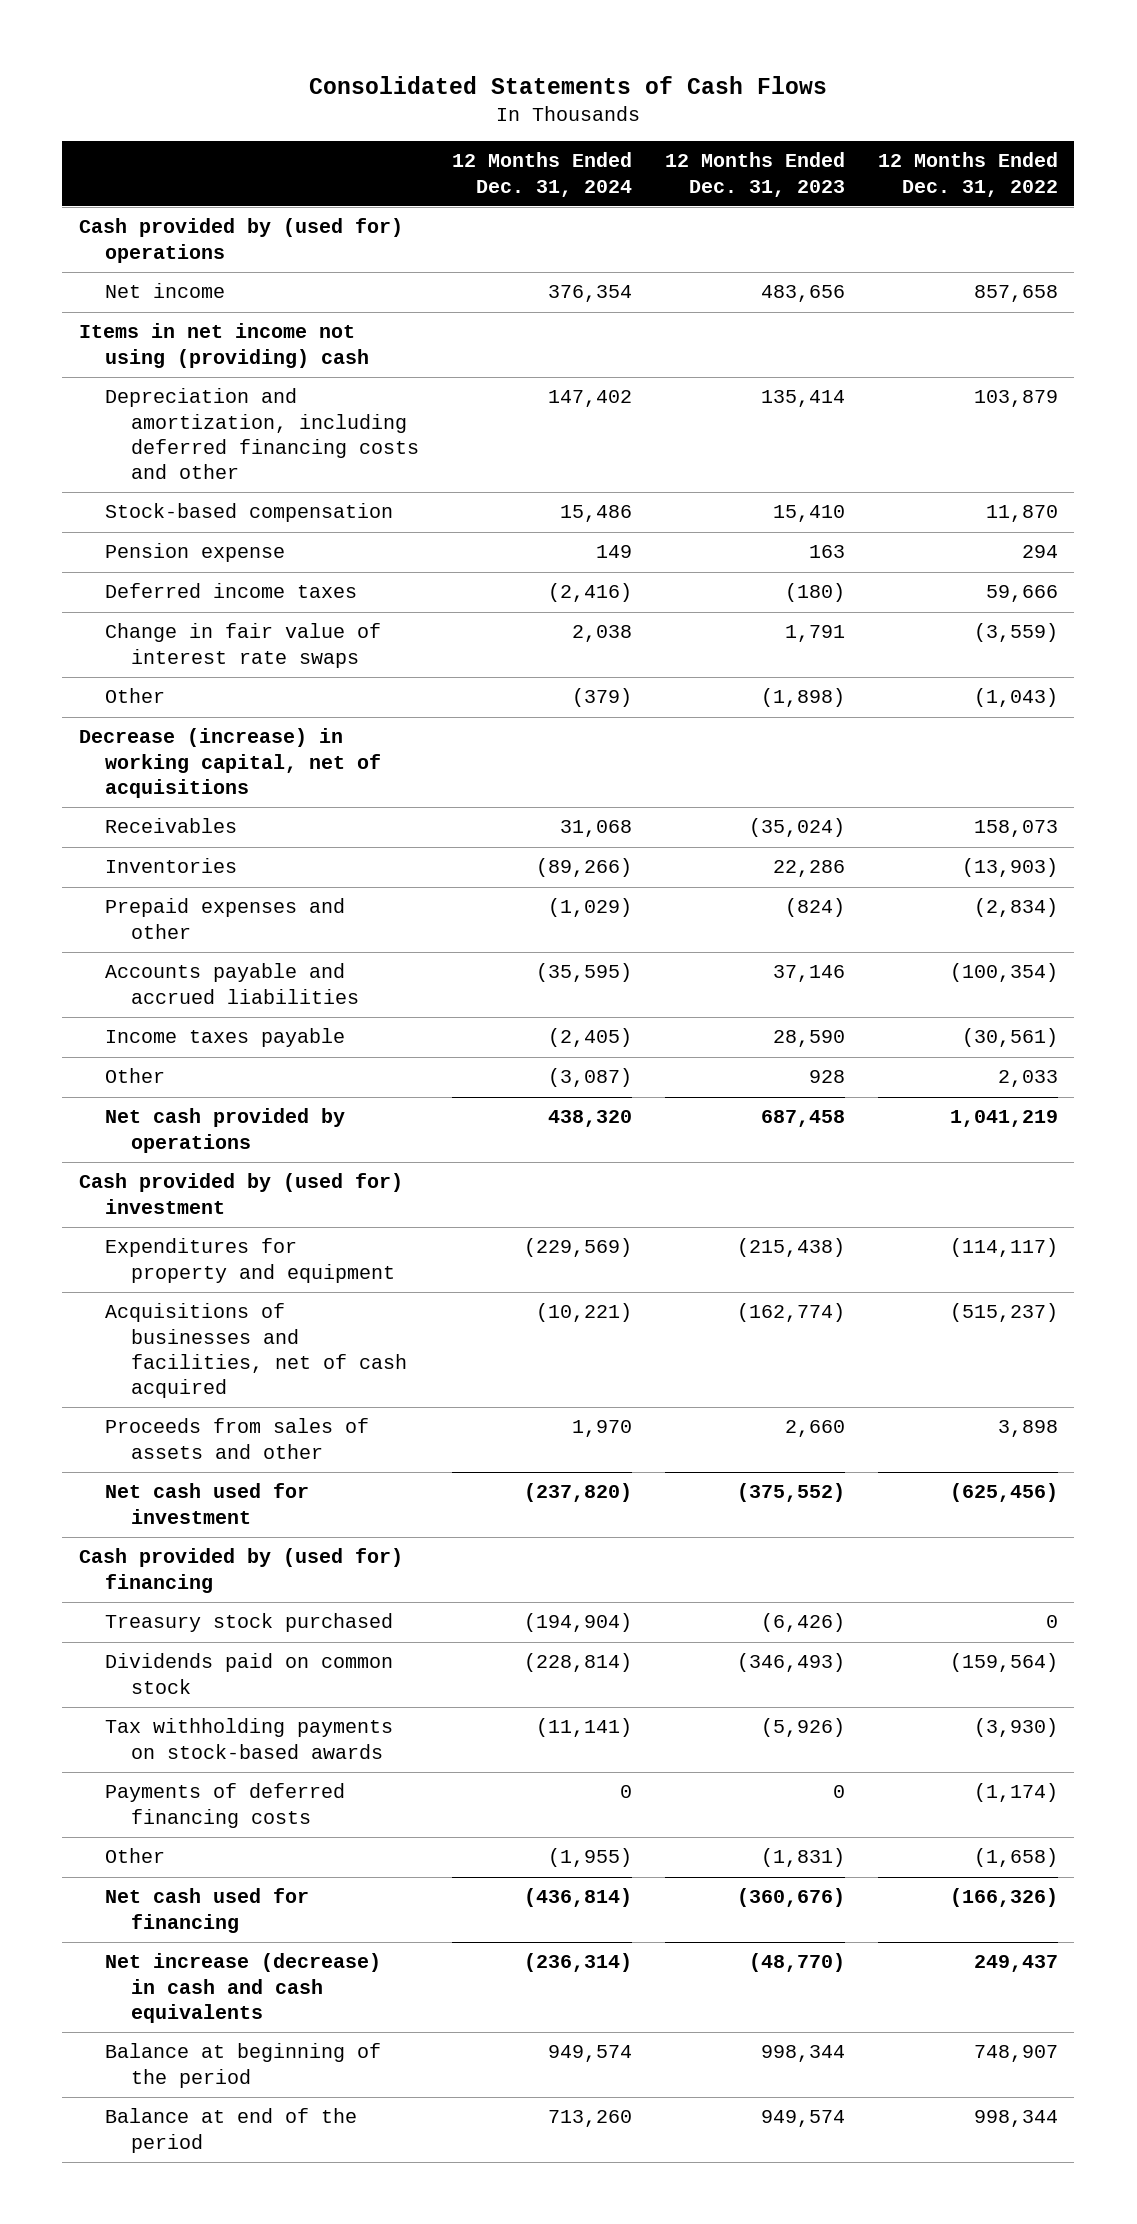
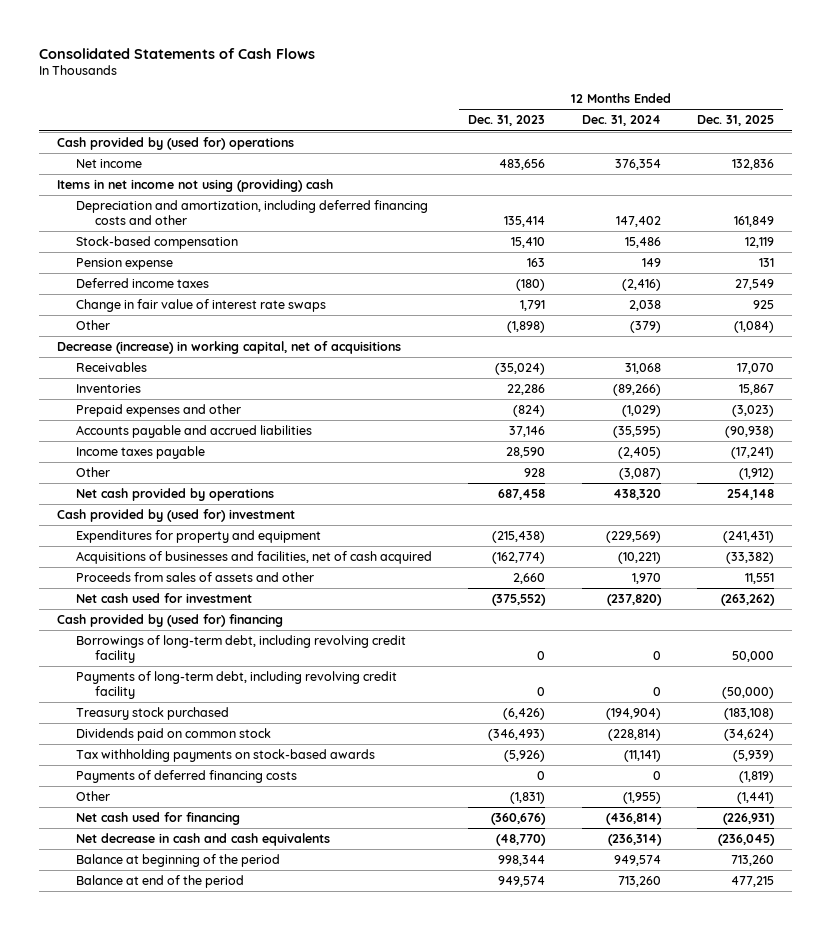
- | 12 Months Ended Dec. 31, 2024 | 12 Months Ended Dec. 31, 2023 | 12 Months Ended Dec. 31, 2022
+ | 12 Months Ended Dec. 31, 2023 | 12 Months Ended Dec. 31, 2024 | 12 Months Ended Dec. 31, 2025
+ Borrowings of long-term debt, including revolving credit facility | 0 | 0 | 50,000
+ Payments of long-term debt, including revolving credit facility | 0 | 0 | (50,000)
- Net increase (decrease) in cash and cash equivalents | (236,314) | (48,770) | 249,437
+ Net decrease in cash and cash equivalents | (48,770) | (236,314) | (236,045)

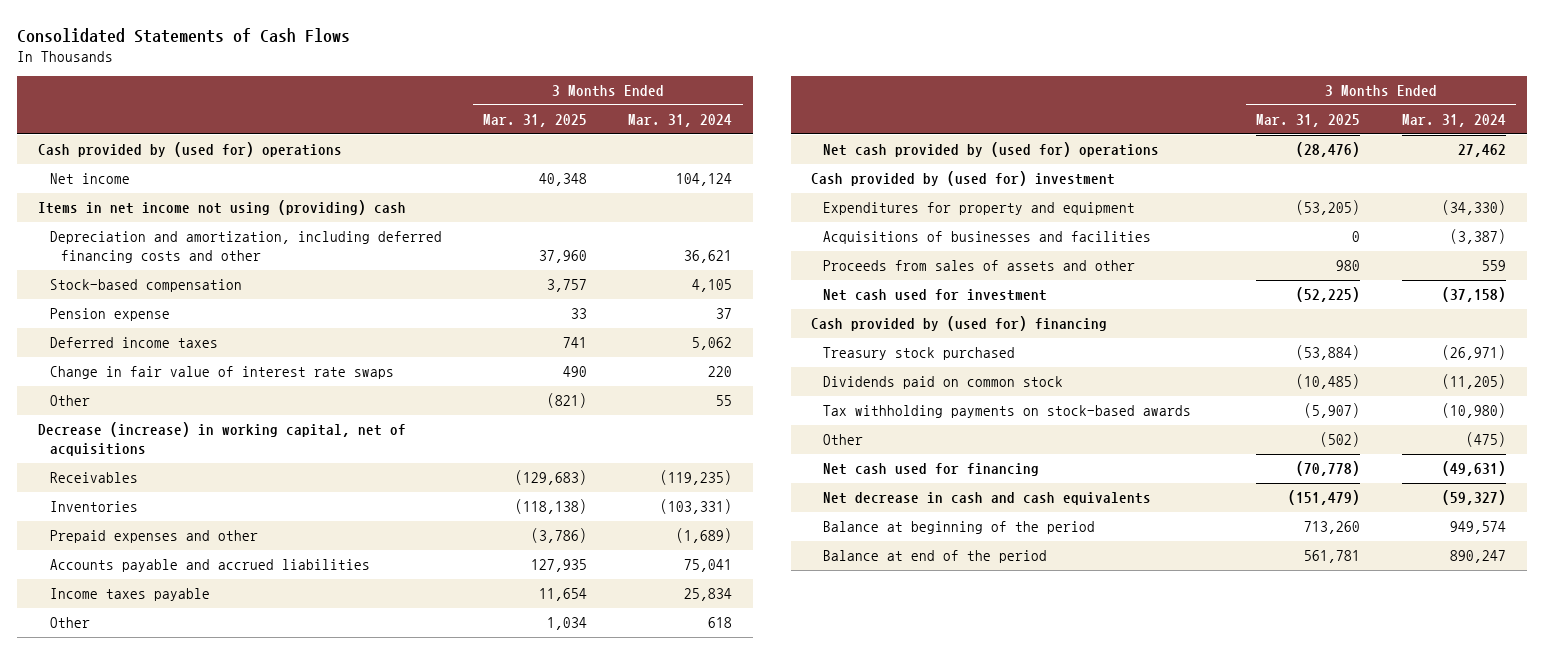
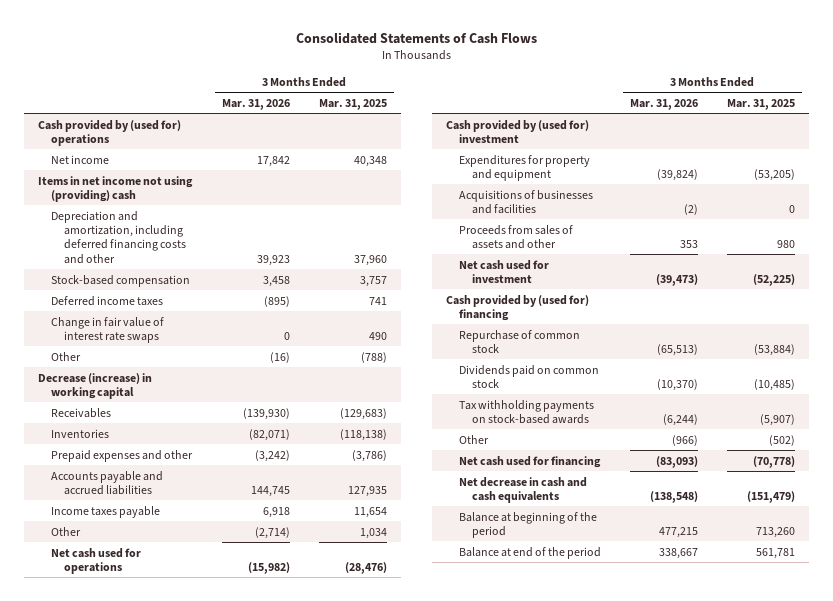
- | 3 Months Ended Mar. 31, 2025 | 3 Months Ended Mar. 31, 2024
+ | 3 Months Ended Mar. 31, 2026 | 3 Months Ended Mar. 31, 2025
- Pension expense | 33 | 37
- Other | (821) | 55
- Decrease (increase) in working capital, net of acquisitions
+ Other | (16) | (788)
+ Decrease (increase) in working capital
- Net cash provided by (used for) operations | (28,476) | 27,462
+ Net cash used for operations | (15,982) | (28,476)
- Treasury stock purchased | (53,884) | (26,971)
+ Repurchase of common stock | (65,513) | (53,884)

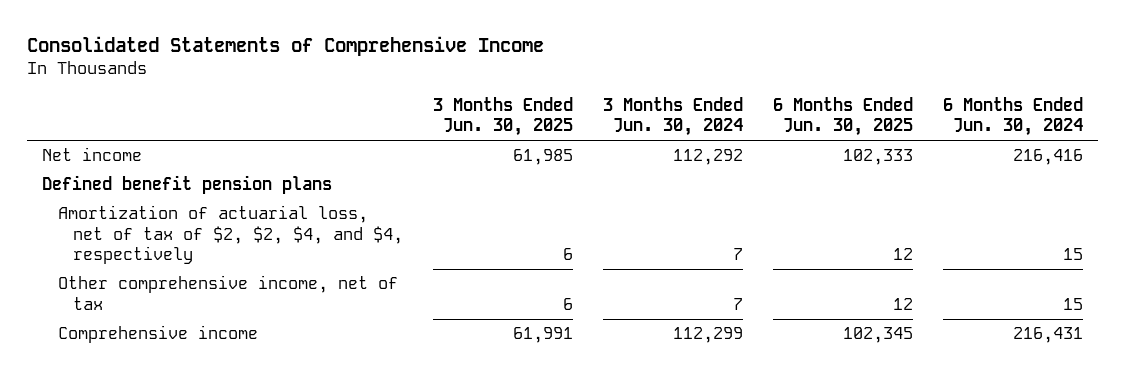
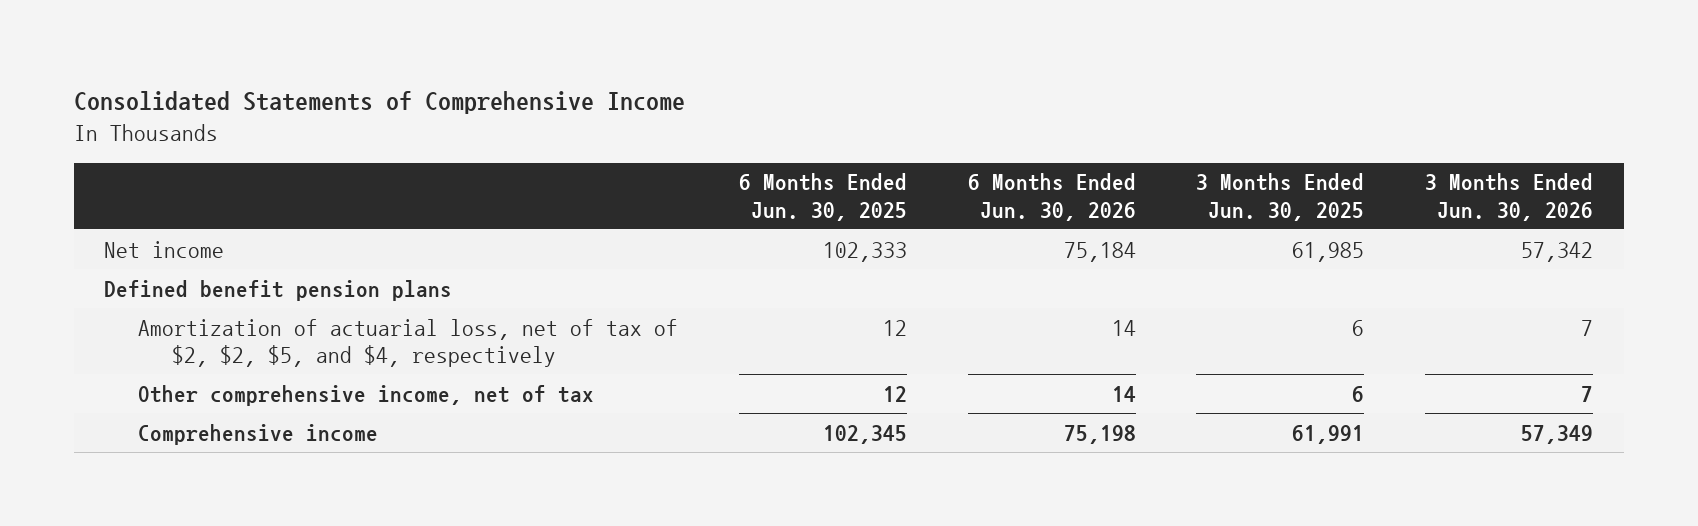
- | 3 Months Ended Jun. 30, 2025 | 3 Months Ended Jun. 30, 2024 | 6 Months Ended Jun. 30, 2025 | 6 Months Ended Jun. 30, 2024
+ | 6 Months Ended Jun. 30, 2025 | 6 Months Ended Jun. 30, 2026 | 3 Months Ended Jun. 30, 2025 | 3 Months Ended Jun. 30, 2026
- Amortization of actuarial loss, net of tax of $2, $2, $4, and $4, respectively | 6 | 7 | 12 | 15
+ Amortization of actuarial loss, net of tax of $2, $2, $5, and $4, respectively | 12 | 14 | 6 | 7

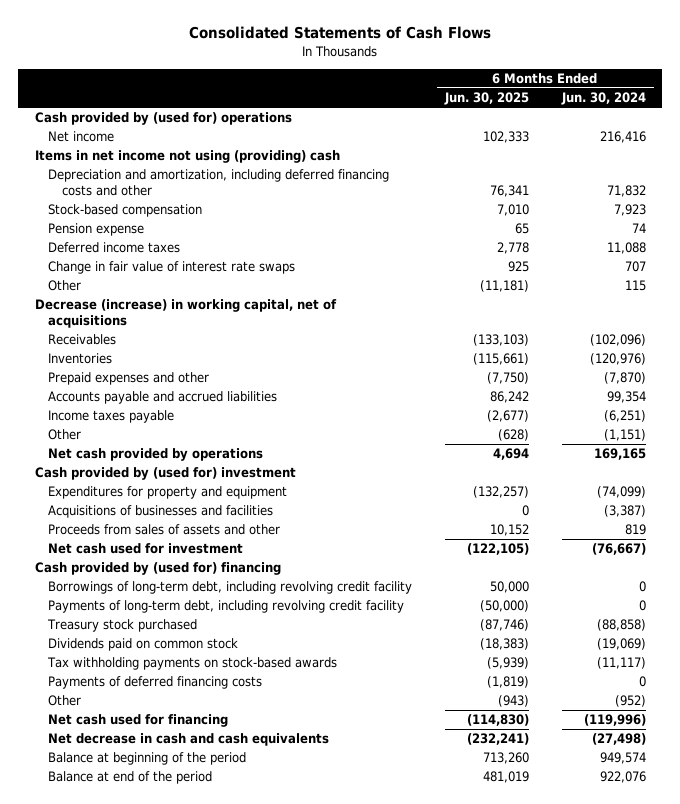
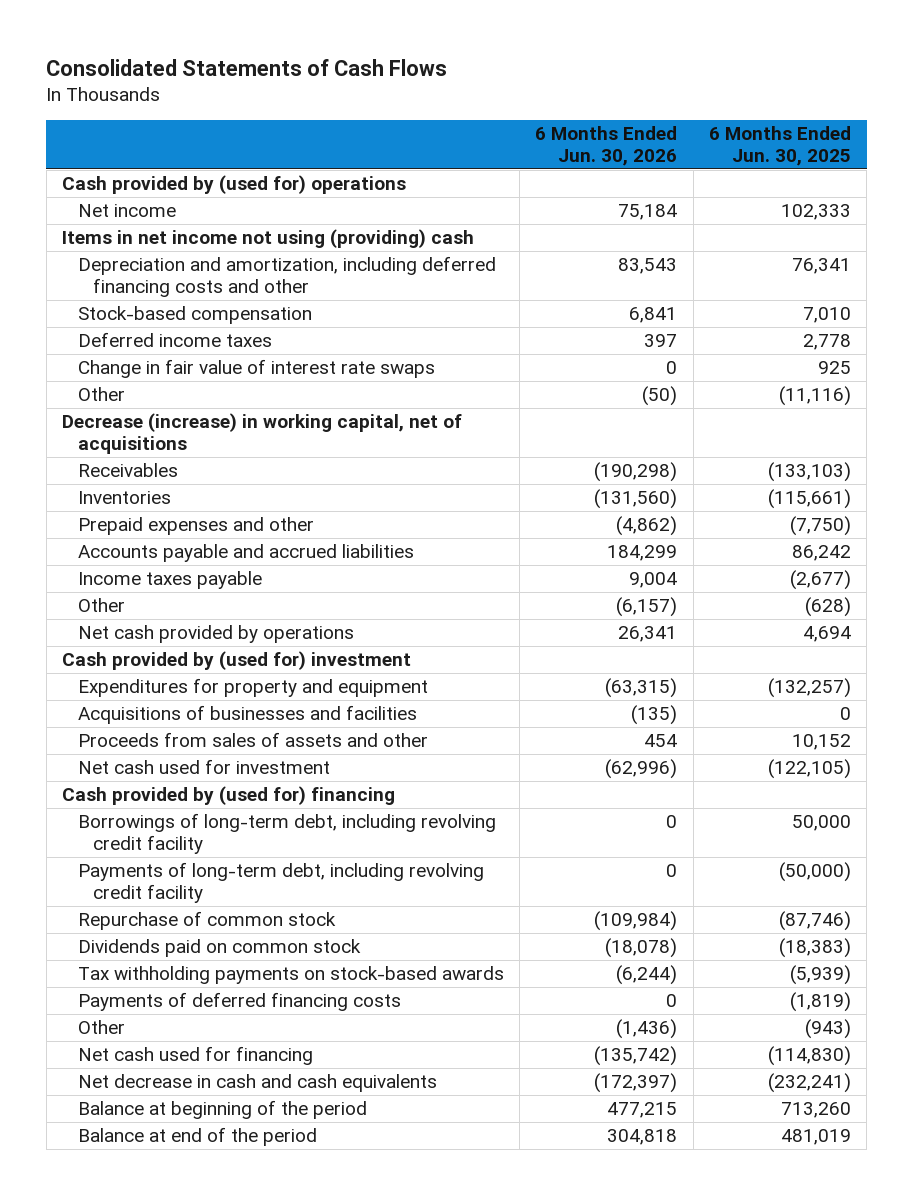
- | 6 Months Ended Jun. 30, 2025 | 6 Months Ended Jun. 30, 2024
+ | 6 Months Ended Jun. 30, 2026 | 6 Months Ended Jun. 30, 2025
- Pension expense | 65 | 74
- Other | (11,181) | 115
+ Other | (50) | (11,116)
- Treasury stock purchased | (87,746) | (88,858)
+ Repurchase of common stock | (109,984) | (87,746)

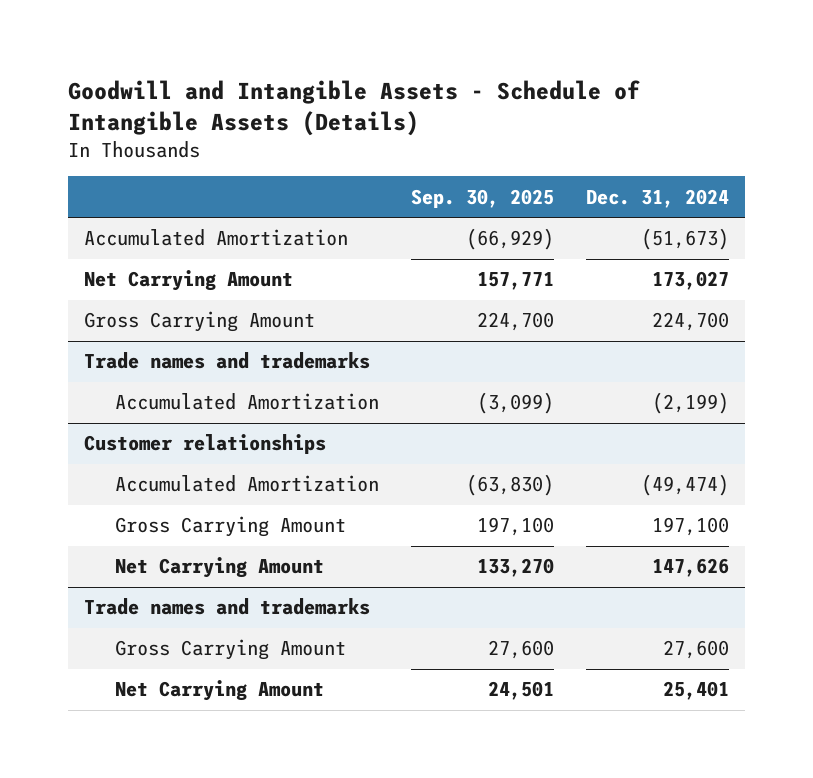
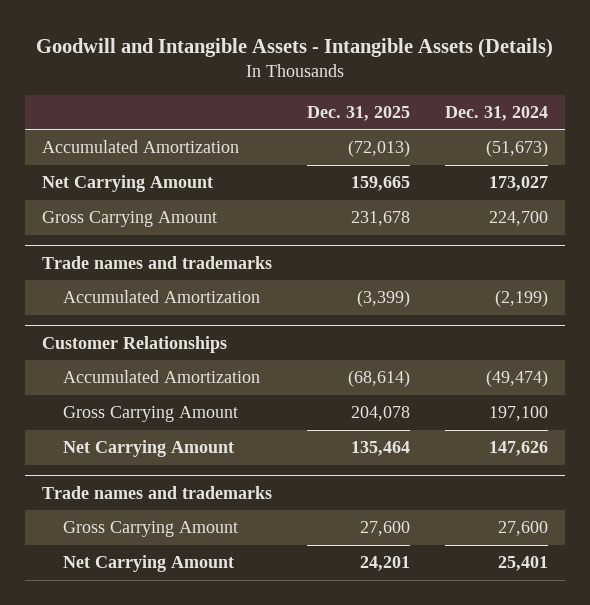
- Goodwill and Intangible Assets - Schedule of Intangible Assets (Details)
+ Goodwill and Intangible Assets - Intangible Assets (Details)
- | Sep. 30, 2025 | Dec. 31, 2024
+ | Dec. 31, 2025 | Dec. 31, 2024
- Customer relationships
+ Customer Relationships

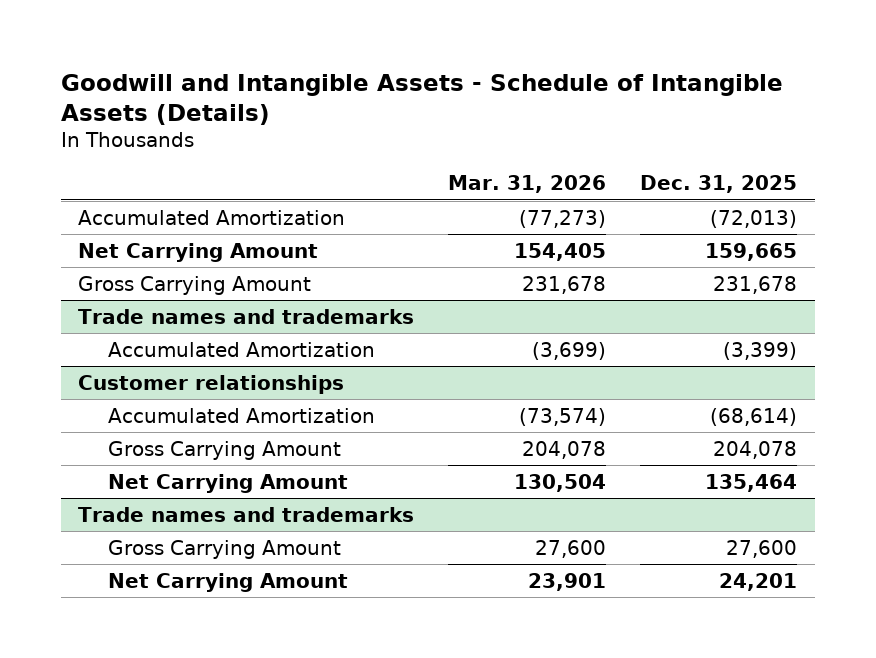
- Goodwill and Intangible Assets - Intangible Assets (Details)
+ Goodwill and Intangible Assets - Schedule of Intangible Assets (Details)
- | Dec. 31, 2025 | Dec. 31, 2024
+ | Mar. 31, 2026 | Dec. 31, 2025
- Customer Relationships
+ Customer relationships

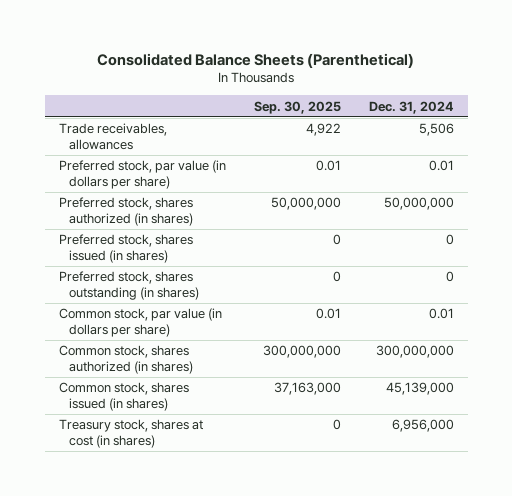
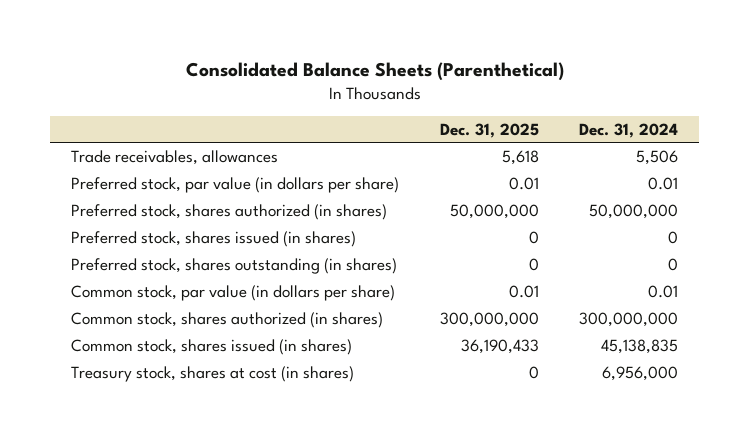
- | Sep. 30, 2025 | Dec. 31, 2024
+ | Dec. 31, 2025 | Dec. 31, 2024
- Common stock, shares issued (in shares) | 37,163,000 | 45,139,000
+ Common stock, shares issued (in shares) | 36,190,433 | 45,138,835

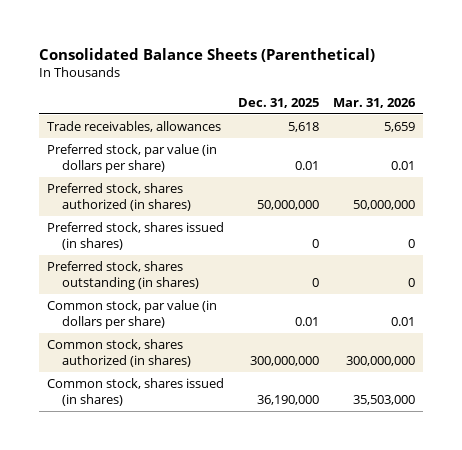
- | Dec. 31, 2025 | Dec. 31, 2024
+ | Dec. 31, 2025 | Mar. 31, 2026
- Common stock, shares issued (in shares) | 36,190,433 | 45,138,835
- Treasury stock, shares at cost (in shares) | 0 | 6,956,000
+ Common stock, shares issued (in shares) | 36,190,000 | 35,503,000

